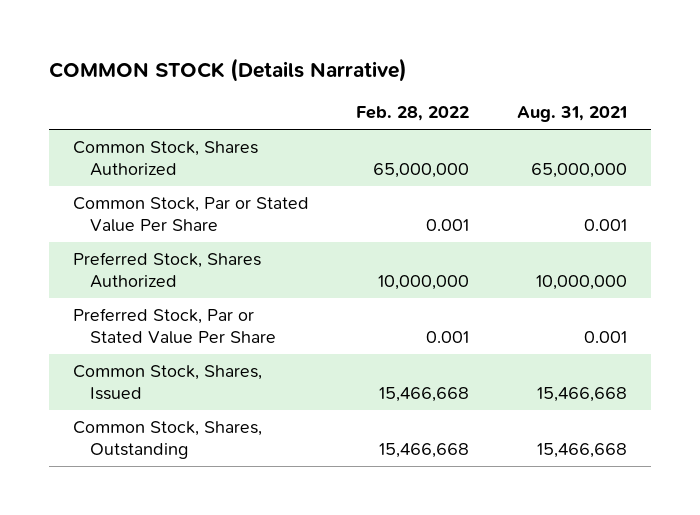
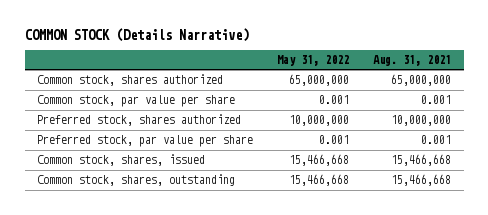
- | Feb. 28, 2022 | Aug. 31, 2021
+ | May 31, 2022 | Aug. 31, 2021
- Common Stock, Shares Authorized | 65,000,000 | 65,000,000
- Common Stock, Par or Stated Value Per Share | 0.001 | 0.001
- Preferred Stock, Shares Authorized | 10,000,000 | 10,000,000
- Preferred Stock, Par or Stated Value Per Share | 0.001 | 0.001
- Common Stock, Shares, Issued | 15,466,668 | 15,466,668
- Common Stock, Shares, Outstanding | 15,466,668 | 15,466,668
+ Common stock, shares authorized | 65,000,000 | 65,000,000
+ Common stock, par value per share | 0.001 | 0.001
+ Preferred stock, shares authorized | 10,000,000 | 10,000,000
+ Preferred stock, par value per share | 0.001 | 0.001
+ Common stock, shares, issued | 15,466,668 | 15,466,668
+ Common stock, shares, outstanding | 15,466,668 | 15,466,668

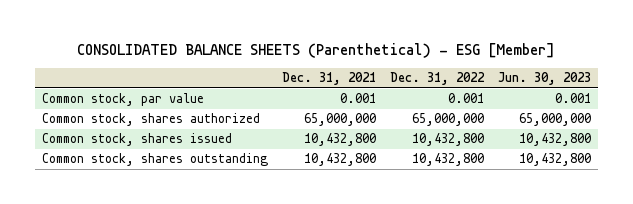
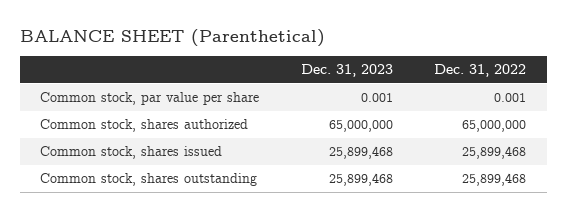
- CONSOLIDATED BALANCE SHEETS (Parenthetical) - ESG [Member]
+ BALANCE SHEET (Parenthetical)
- | Dec. 31, 2021 | Dec. 31, 2022 | Jun. 30, 2023
+ | Dec. 31, 2023 | Dec. 31, 2022
- Common stock, par value | 0.001 | 0.001 | 0.001
+ Common stock, par value per share | 0.001 | 0.001
- Common stock, shares issued | 10,432,800 | 10,432,800 | 10,432,800
- Common stock, shares outstanding | 10,432,800 | 10,432,800 | 10,432,800
+ Common stock, shares issued | 25,899,468 | 25,899,468
+ Common stock, shares outstanding | 25,899,468 | 25,899,468

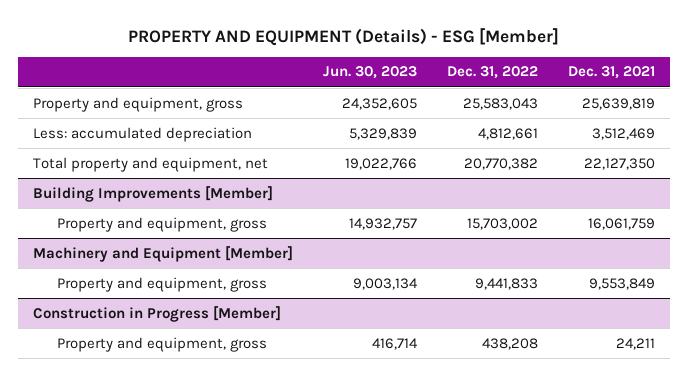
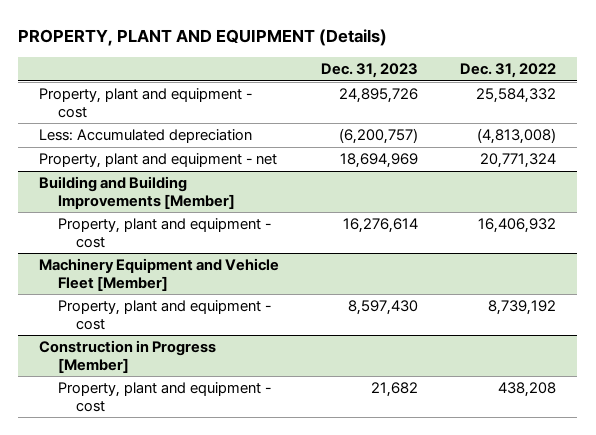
- PROPERTY AND EQUIPMENT (Details) - ESG [Member]
+ PROPERTY, PLANT AND EQUIPMENT (Details)
- | Jun. 30, 2023 | Dec. 31, 2022 | Dec. 31, 2021
+ | Dec. 31, 2023 | Dec. 31, 2022
- Property and equipment, gross | 24,352,605 | 25,583,043 | 25,639,819
- Less: accumulated depreciation | 5,329,839 | 4,812,661 | 3,512,469
- Total property and equipment, net | 19,022,766 | 20,770,382 | 22,127,350
- Building Improvements [Member]
- Property and equipment, gross | 14,932,757 | 15,703,002 | 16,061,759
- Machinery and Equipment [Member]
- Property and equipment, gross | 9,003,134 | 9,441,833 | 9,553,849
+ Property, plant and equipment - cost | 24,895,726 | 25,584,332
+ Less: Accumulated depreciation | (6,200,757) | (4,813,008)
+ Property, plant and equipment - net | 18,694,969 | 20,771,324
+ Building and Building Improvements [Member]
+ Property, plant and equipment - cost | 16,276,614 | 16,406,932
+ Machinery Equipment and Vehicle Fleet [Member]
+ Property, plant and equipment - cost | 8,597,430 | 8,739,192
@ Construction in Progress [Member]
- Property and equipment, gross | 416,714 | 438,208 | 24,211
+ Property, plant and equipment - cost | 21,682 | 438,208

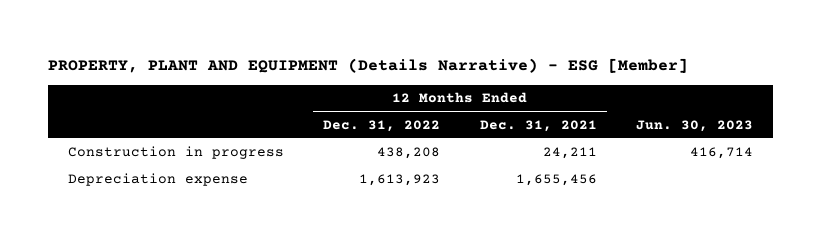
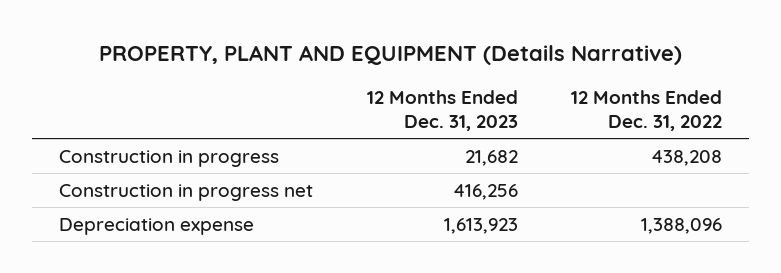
- PROPERTY, PLANT AND EQUIPMENT (Details Narrative) - ESG [Member]
+ PROPERTY, PLANT AND EQUIPMENT (Details Narrative)
- | 12 Months Ended Dec. 31, 2022 | 12 Months Ended Dec. 31, 2021 | Jun. 30, 2023
+ | 12 Months Ended Dec. 31, 2023 | 12 Months Ended Dec. 31, 2022
- Depreciation expense | 1,613,923 | 1,655,456 |
+ Construction in progress net | 416,256 |
+ Depreciation expense | 1,613,923 | 1,388,096

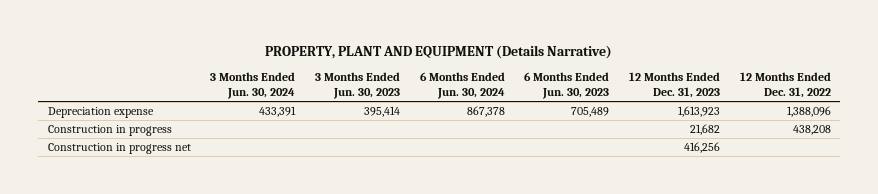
- | 12 Months Ended Dec. 31, 2023 | 12 Months Ended Dec. 31, 2022
+ | 3 Months Ended Jun. 30, 2024 | 3 Months Ended Jun. 30, 2023 | 6 Months Ended Jun. 30, 2024 | 6 Months Ended Jun. 30, 2023 | 12 Months Ended Dec. 31, 2023 | 12 Months Ended Dec. 31, 2022
moved up: Depreciation expense | 433,391 | 395,414 | 867,378 | 705,489 | 1,613,923 | 1,388,096

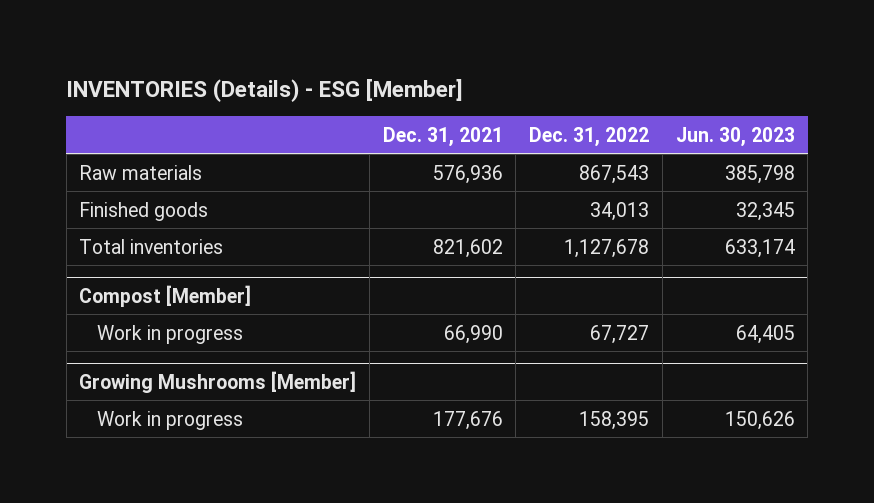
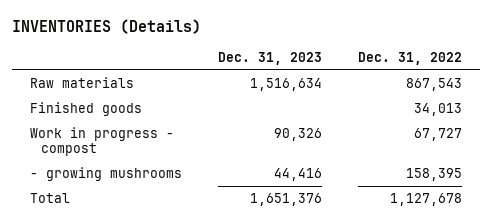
- INVENTORIES (Details) - ESG [Member]
+ INVENTORIES (Details)
- | Dec. 31, 2021 | Dec. 31, 2022 | Jun. 30, 2023
+ | Dec. 31, 2023 | Dec. 31, 2022
- Total inventories | 821,602 | 1,127,678 | 633,174
- Compost [Member]
- Work in progress | 66,990 | 67,727 | 64,405
- Growing Mushrooms [Member]
- Work in progress | 177,676 | 158,395 | 150,626
+ Work in progress - compost | 90,326 | 67,727
+ - growing mushrooms | 44,416 | 158,395
+ Total | 1,651,376 | 1,127,678

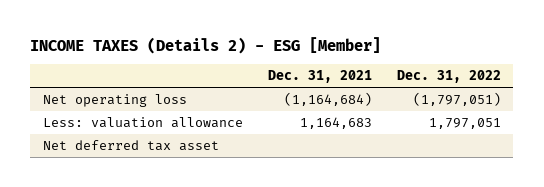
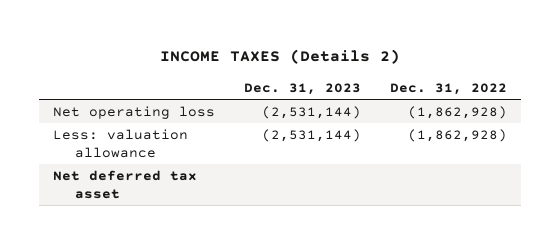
- INCOME TAXES (Details 2) - ESG [Member]
+ INCOME TAXES (Details 2)
- | Dec. 31, 2021 | Dec. 31, 2022
+ | Dec. 31, 2023 | Dec. 31, 2022
- Net operating loss | (1,164,684) | (1,797,051)
- Less: valuation allowance | 1,164,683 | 1,797,051
+ Net operating loss | (2,531,144) | (1,862,928)
+ Less: valuation allowance | (2,531,144) | (1,862,928)

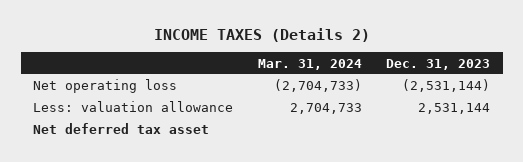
- | Dec. 31, 2023 | Dec. 31, 2022
+ | Mar. 31, 2024 | Dec. 31, 2023
- Less: valuation allowance | (2,531,144) | (1,862,928)
+ Less: valuation allowance | 2,704,733 | 2,531,144

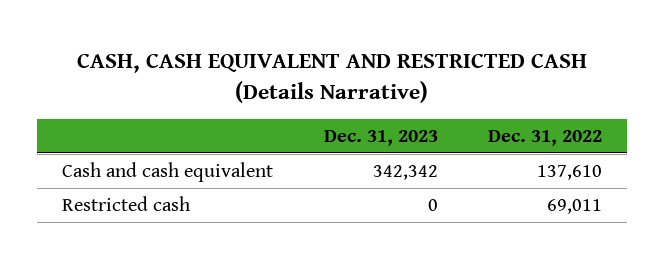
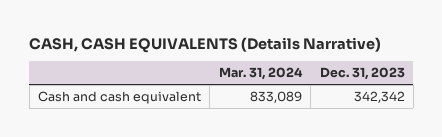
- CASH, CASH EQUIVALENT AND RESTRICTED CASH (Details Narrative)
+ CASH, CASH EQUIVALENTS (Details Narrative)
- | Dec. 31, 2023 | Dec. 31, 2022
+ | Mar. 31, 2024 | Dec. 31, 2023
- Restricted cash | 0 | 69,011

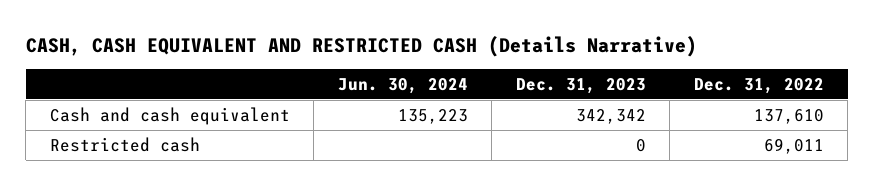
- CASH, CASH EQUIVALENTS (Details Narrative)
+ CASH, CASH EQUIVALENT AND RESTRICTED CASH (Details Narrative)
- | Mar. 31, 2024 | Dec. 31, 2023
+ | Jun. 30, 2024 | Dec. 31, 2023 | Dec. 31, 2022
+ Restricted cash | | 0 | 69,011

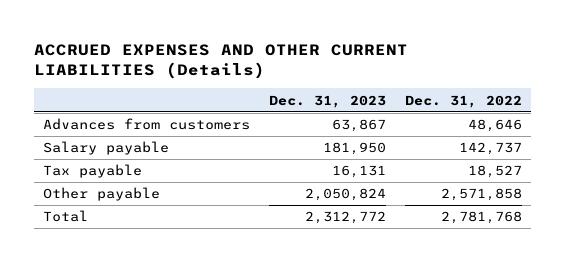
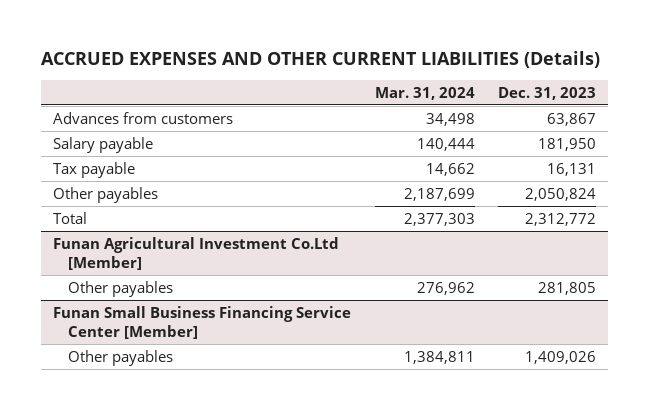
- | Dec. 31, 2023 | Dec. 31, 2022
+ | Mar. 31, 2024 | Dec. 31, 2023
- Other payable | 2,050,824 | 2,571,858
+ Other payables | 2,187,699 | 2,050,824
+ Funan Agricultural Investment Co.Ltd [Member]
+ Other payables | 276,962 | 281,805
+ Funan Small Business Financing Service Center [Member]
+ Other payables | 1,384,811 | 1,409,026

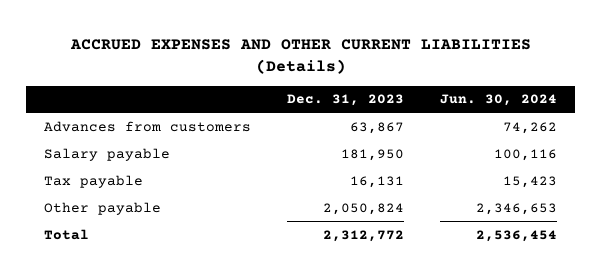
- | Mar. 31, 2024 | Dec. 31, 2023
+ | Dec. 31, 2023 | Jun. 30, 2024
- Other payables | 2,187,699 | 2,050,824
+ Other payable | 2,050,824 | 2,346,653
- Funan Agricultural Investment Co.Ltd [Member]
- Other payables | 276,962 | 281,805
- Funan Small Business Financing Service Center [Member]
- Other payables | 1,384,811 | 1,409,026

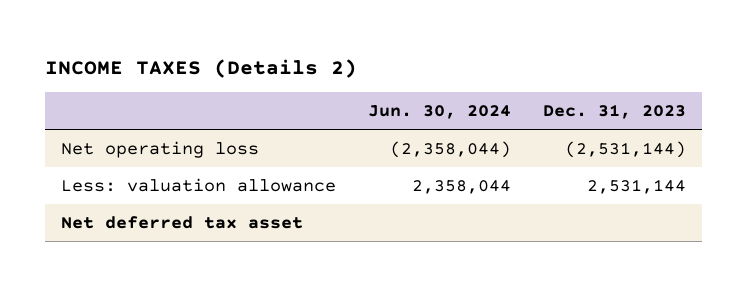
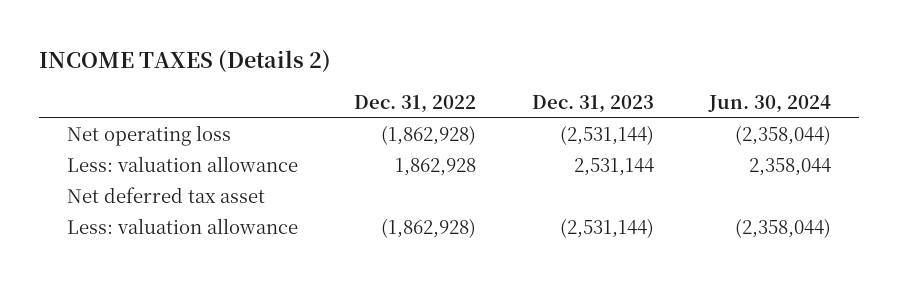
- | Jun. 30, 2024 | Dec. 31, 2023
+ | Dec. 31, 2022 | Dec. 31, 2023 | Jun. 30, 2024
+ Less: valuation allowance | (1,862,928) | (2,531,144) | (2,358,044)

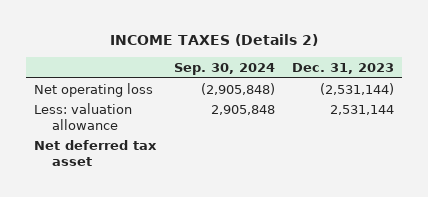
- | Dec. 31, 2022 | Dec. 31, 2023 | Jun. 30, 2024
+ | Sep. 30, 2024 | Dec. 31, 2023
- Less: valuation allowance | (1,862,928) | (2,531,144) | (2,358,044)

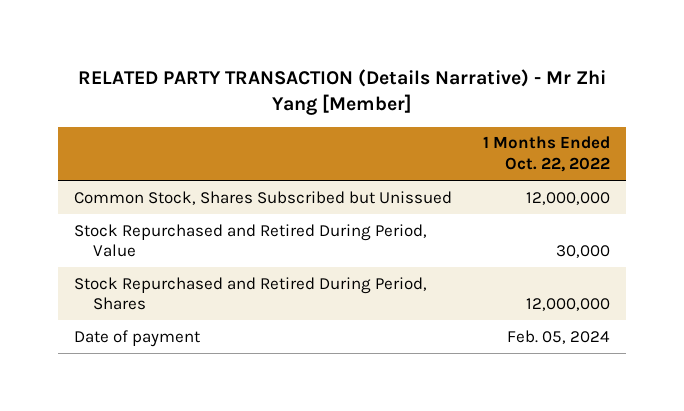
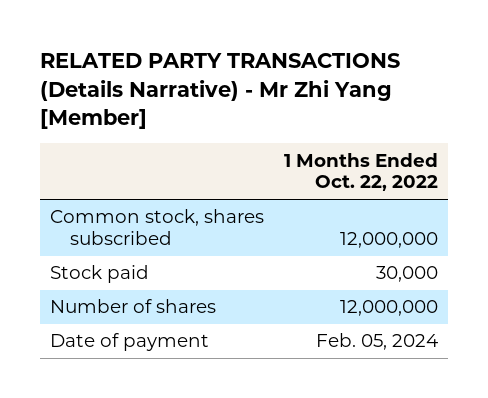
- RELATED PARTY TRANSACTION (Details Narrative) - Mr Zhi Yang [Member]
+ RELATED PARTY TRANSACTIONS (Details Narrative) - Mr Zhi Yang [Member]
- Common Stock, Shares Subscribed but Unissued | 12,000,000
- Stock Repurchased and Retired During Period, Value | 30,000
- Stock Repurchased and Retired During Period, Shares | 12,000,000
+ Common stock, shares subscribed | 12,000,000
+ Stock paid | 30,000
+ Number of shares | 12,000,000

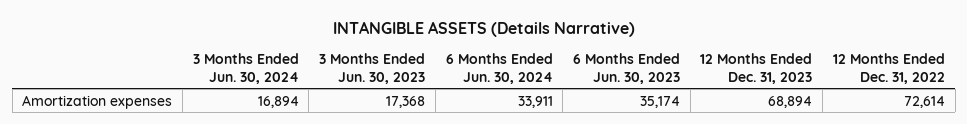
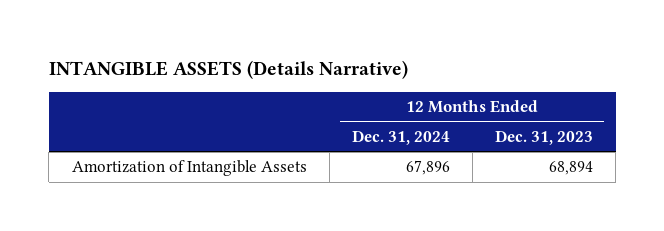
- | 3 Months Ended Jun. 30, 2024 | 3 Months Ended Jun. 30, 2023 | 6 Months Ended Jun. 30, 2024 | 6 Months Ended Jun. 30, 2023 | 12 Months Ended Dec. 31, 2023 | 12 Months Ended Dec. 31, 2022
+ | 12 Months Ended Dec. 31, 2024 | 12 Months Ended Dec. 31, 2023
- Amortization expenses | 16,894 | 17,368 | 33,911 | 35,174 | 68,894 | 72,614
+ Amortization of Intangible Assets | 67,896 | 68,894

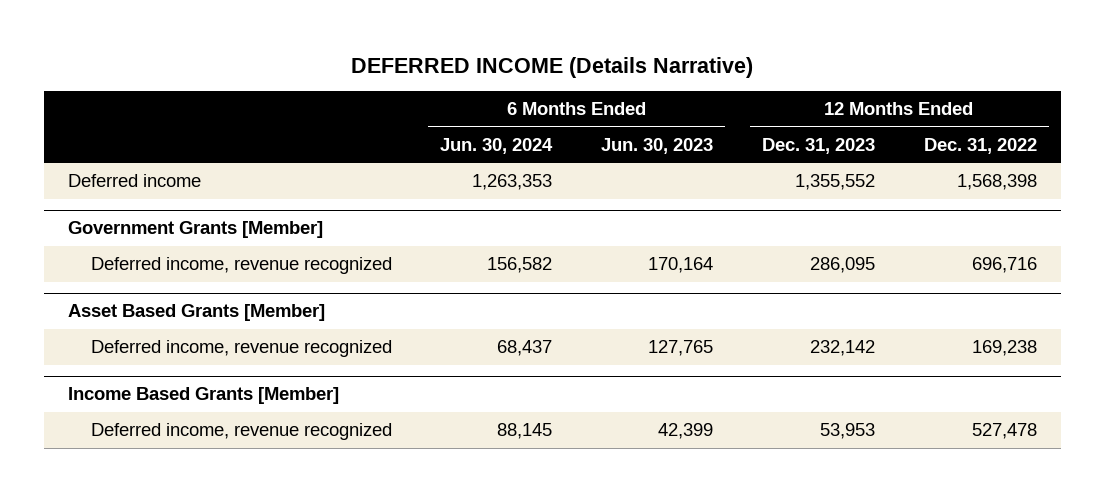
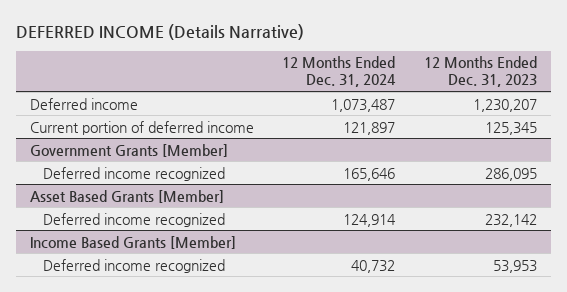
- | 6 Months Ended Jun. 30, 2024 | 6 Months Ended Jun. 30, 2023 | 12 Months Ended Dec. 31, 2023 | 12 Months Ended Dec. 31, 2022
+ | 12 Months Ended Dec. 31, 2024 | 12 Months Ended Dec. 31, 2023
- Deferred income | 1,263,353 | | 1,355,552 | 1,568,398
+ Deferred income | 1,073,487 | 1,230,207
+ Current portion of deferred income | 121,897 | 125,345
@ Government Grants [Member]
- Deferred income, revenue recognized | 156,582 | 170,164 | 286,095 | 696,716
+ Deferred income recognized | 165,646 | 286,095
@ Asset Based Grants [Member]
- Deferred income, revenue recognized | 68,437 | 127,765 | 232,142 | 169,238
+ Deferred income recognized | 124,914 | 232,142
@ Income Based Grants [Member]
- Deferred income, revenue recognized | 88,145 | 42,399 | 53,953 | 527,478
+ Deferred income recognized | 40,732 | 53,953

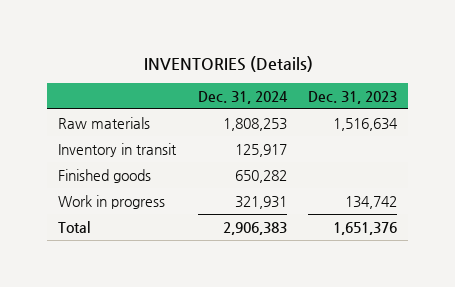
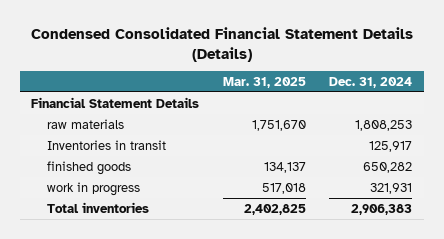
- INVENTORIES (Details)
+ Condensed Consolidated Financial Statement Details (Details)
- | Dec. 31, 2024 | Dec. 31, 2023
+ | Mar. 31, 2025 | Dec. 31, 2024
- Raw materials | 1,808,253 | 1,516,634
- Inventory in transit | 125,917 |
- Finished goods | 650,282 |
- Work in progress | 321,931 | 134,742
- Total | 2,906,383 | 1,651,376
+ Financial Statement Details
+ raw materials | 1,751,670 | 1,808,253
+ Inventories in transit | | 125,917
+ finished goods | 134,137 | 650,282
+ work in progress | 517,018 | 321,931
+ Total inventories | 2,402,825 | 2,906,383

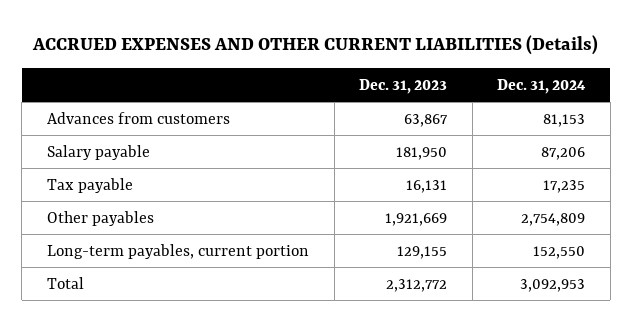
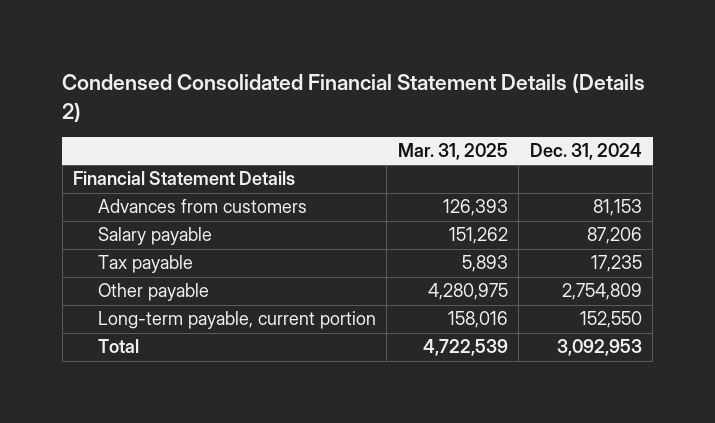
- ACCRUED EXPENSES AND OTHER CURRENT LIABILITIES (Details)
+ Condensed Consolidated Financial Statement Details (Details 2)
- | Dec. 31, 2023 | Dec. 31, 2024
+ | Mar. 31, 2025 | Dec. 31, 2024
+ Financial Statement Details
- Other payables | 1,921,669 | 2,754,809
- Long-term payables, current portion | 129,155 | 152,550
+ Other payable | 4,280,975 | 2,754,809
+ Long-term payable, current portion | 158,016 | 152,550

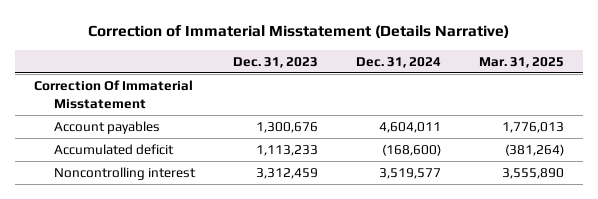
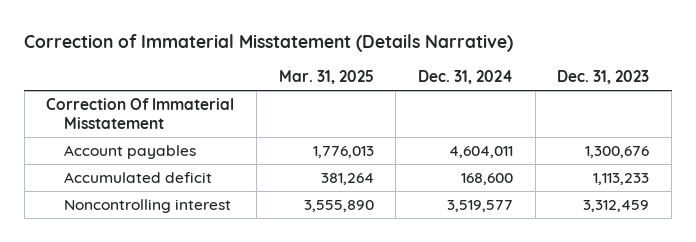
- | Dec. 31, 2023 | Dec. 31, 2024 | Mar. 31, 2025
+ | Mar. 31, 2025 | Dec. 31, 2024 | Dec. 31, 2023
- Accumulated deficit | 1,113,233 | (168,600) | (381,264)
+ Accumulated deficit | 381,264 | 168,600 | 1,113,233

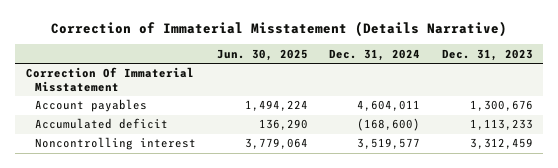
- | Mar. 31, 2025 | Dec. 31, 2024 | Dec. 31, 2023
+ | Jun. 30, 2025 | Dec. 31, 2024 | Dec. 31, 2023
- Accumulated deficit | 381,264 | 168,600 | 1,113,233
+ Accumulated deficit | 136,290 | (168,600) | 1,113,233

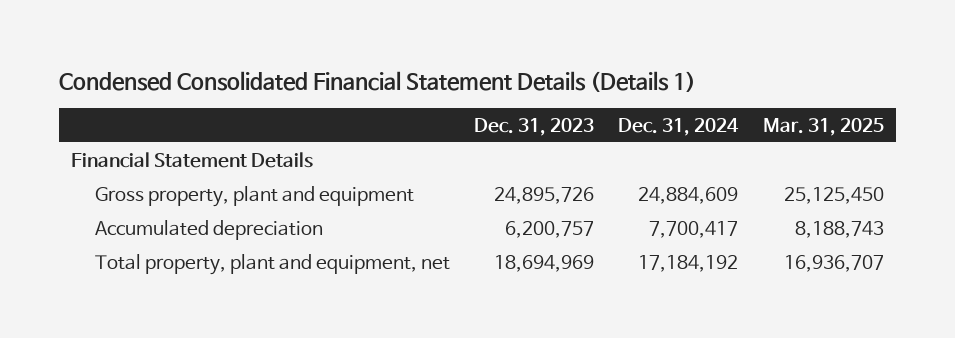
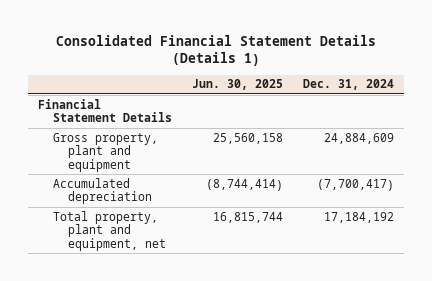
- Condensed Consolidated Financial Statement Details (Details 1)
+ Consolidated Financial Statement Details (Details 1)
- | Dec. 31, 2023 | Dec. 31, 2024 | Mar. 31, 2025
+ | Jun. 30, 2025 | Dec. 31, 2024
- Accumulated depreciation | 6,200,757 | 7,700,417 | 8,188,743
+ Accumulated depreciation | (8,744,414) | (7,700,417)

